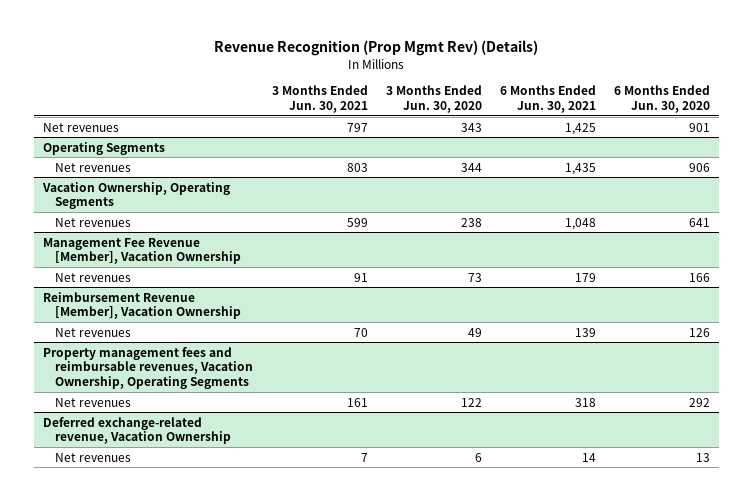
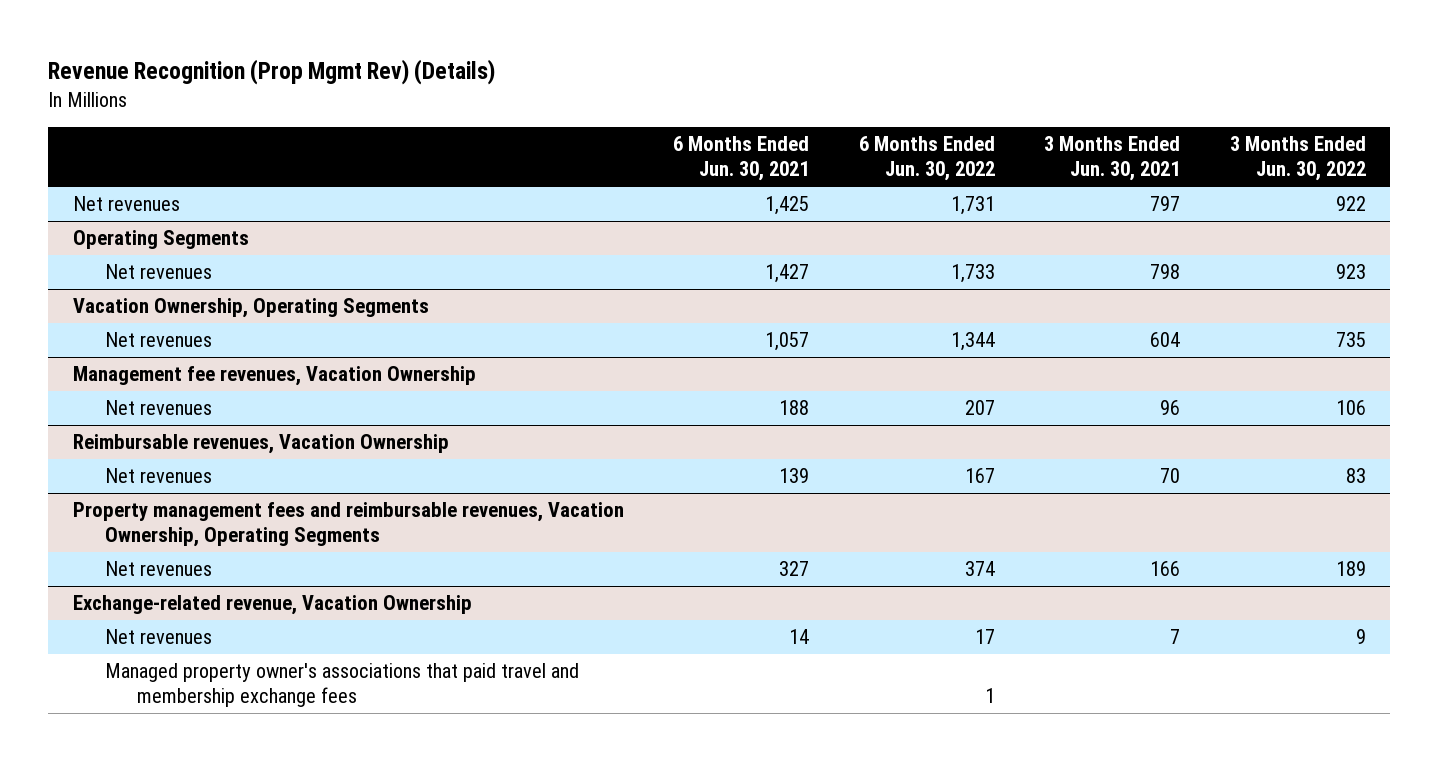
- | 3 Months Ended Jun. 30, 2021 | 3 Months Ended Jun. 30, 2020 | 6 Months Ended Jun. 30, 2021 | 6 Months Ended Jun. 30, 2020
+ | 6 Months Ended Jun. 30, 2021 | 6 Months Ended Jun. 30, 2022 | 3 Months Ended Jun. 30, 2021 | 3 Months Ended Jun. 30, 2022
@ Operating Segments
- Net revenues | 803 | 344 | 1,435 | 906
+ Net revenues | 1,427 | 1,733 | 798 | 923
@ Vacation Ownership, Operating Segments
- Net revenues | 599 | 238 | 1,048 | 641
- Management Fee Revenue [Member], Vacation Ownership
- Net revenues | 91 | 73 | 179 | 166
- Reimbursement Revenue [Member], Vacation Ownership
@ Vacation Ownership, Operating Segments
+ Net revenues | 1,057 | 1,344 | 604 | 735
+ Management fee revenues, Vacation Ownership
+ Net revenues | 188 | 207 | 96 | 106
+ Reimbursable revenues, Vacation Ownership
@ Property management fees and reimbursable revenues, Vacation Ownership, Operating Segments
- Net revenues | 161 | 122 | 318 | 292
- Deferred exchange-related revenue, Vacation Ownership
@ Property management fees and reimbursable revenues, Vacation Ownership, Operating Segments
+ Net revenues | 327 | 374 | 166 | 189
+ Exchange-related revenue, Vacation Ownership
+ Managed property owner's associations that paid travel and membership exchange fees | | 1 | |

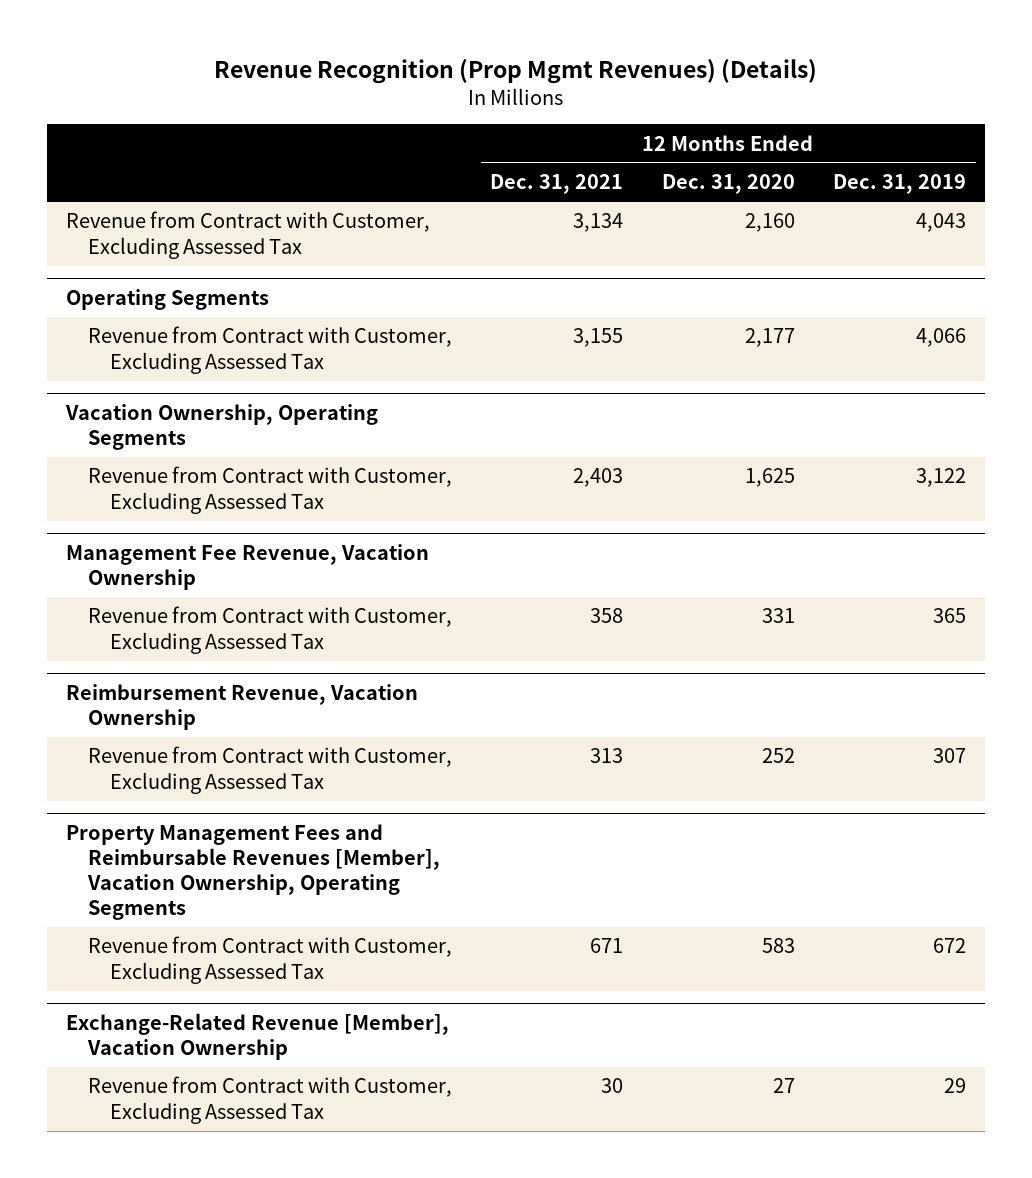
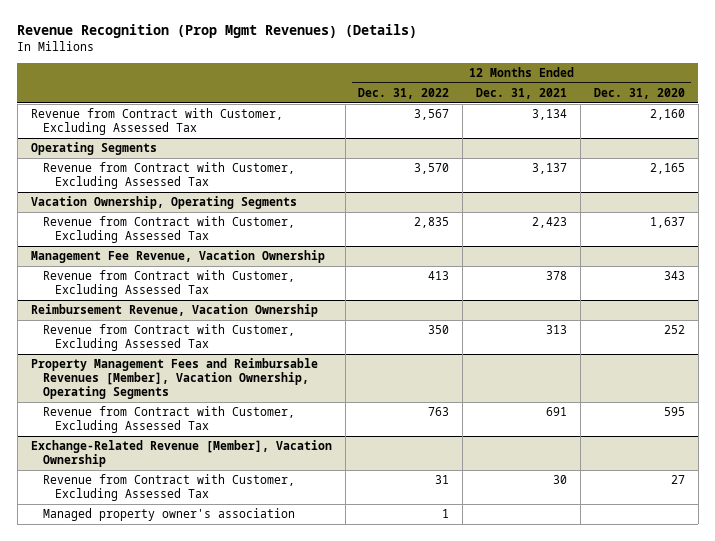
- | 12 Months Ended Dec. 31, 2021 | 12 Months Ended Dec. 31, 2020 | 12 Months Ended Dec. 31, 2019
+ | 12 Months Ended Dec. 31, 2022 | 12 Months Ended Dec. 31, 2021 | 12 Months Ended Dec. 31, 2020
@ Operating Segments
- Revenue from Contract with Customer, Excluding Assessed Tax | 3,155 | 2,177 | 4,066
+ Revenue from Contract with Customer, Excluding Assessed Tax | 3,570 | 3,137 | 2,165
@ Vacation Ownership, Operating Segments
- Revenue from Contract with Customer, Excluding Assessed Tax | 2,403 | 1,625 | 3,122
+ Revenue from Contract with Customer, Excluding Assessed Tax | 2,835 | 2,423 | 1,637
@ Management Fee Revenue, Vacation Ownership
- Revenue from Contract with Customer, Excluding Assessed Tax | 358 | 331 | 365
+ Revenue from Contract with Customer, Excluding Assessed Tax | 413 | 378 | 343
@ Property Management Fees and Reimbursable Revenues [Member], Vacation Ownership, Operating Segments
- Revenue from Contract with Customer, Excluding Assessed Tax | 671 | 583 | 672
+ Revenue from Contract with Customer, Excluding Assessed Tax | 763 | 691 | 595
@ Exchange-Related Revenue [Member], Vacation Ownership
+ Managed property owner's association | 1 | |

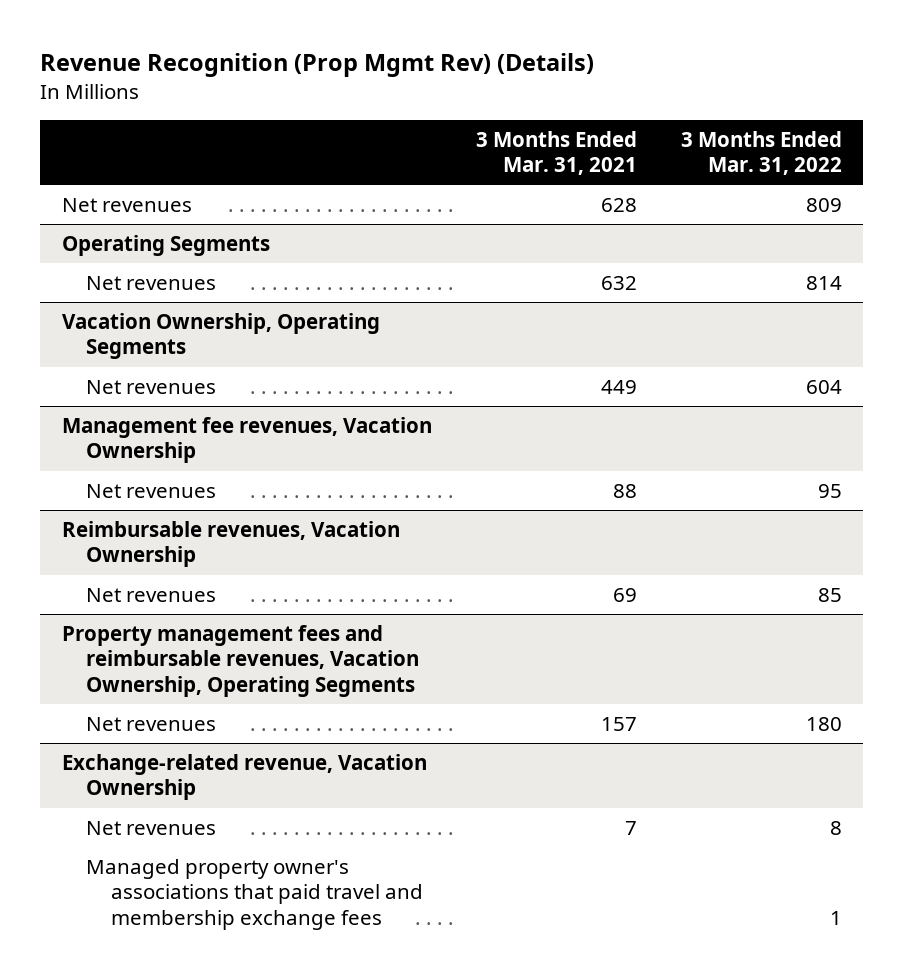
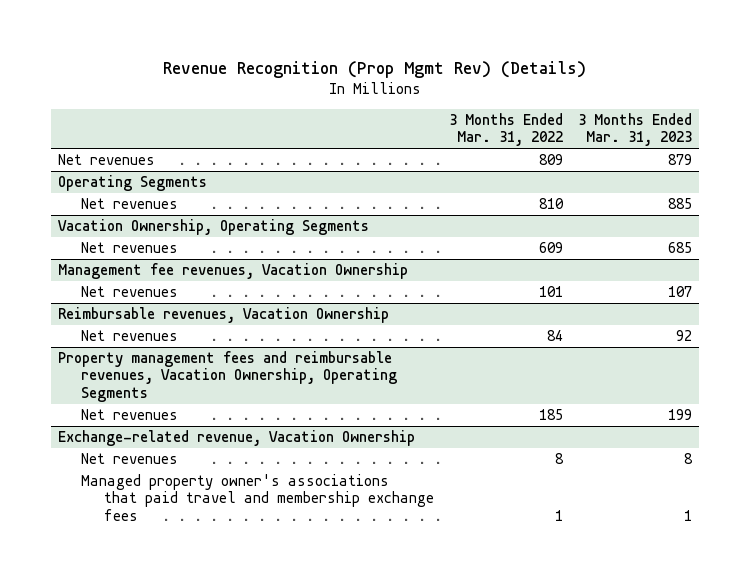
- | 3 Months Ended Mar. 31, 2021 | 3 Months Ended Mar. 31, 2022
+ | 3 Months Ended Mar. 31, 2022 | 3 Months Ended Mar. 31, 2023
@ Operating Segments
- Net revenues | 632 | 814
+ Net revenues | 810 | 885
@ Vacation Ownership, Operating Segments
- Net revenues | 449 | 604
+ Net revenues | 609 | 685
@ Management fee revenues, Vacation Ownership
- Net revenues | 88 | 95
+ Net revenues | 101 | 107
@ Reimbursable revenues, Vacation Ownership
- Net revenues | 69 | 85
+ Net revenues | 84 | 92
@ Property management fees and reimbursable revenues, Vacation Ownership, Operating Segments
- Net revenues | 157 | 180
+ Net revenues | 185 | 199

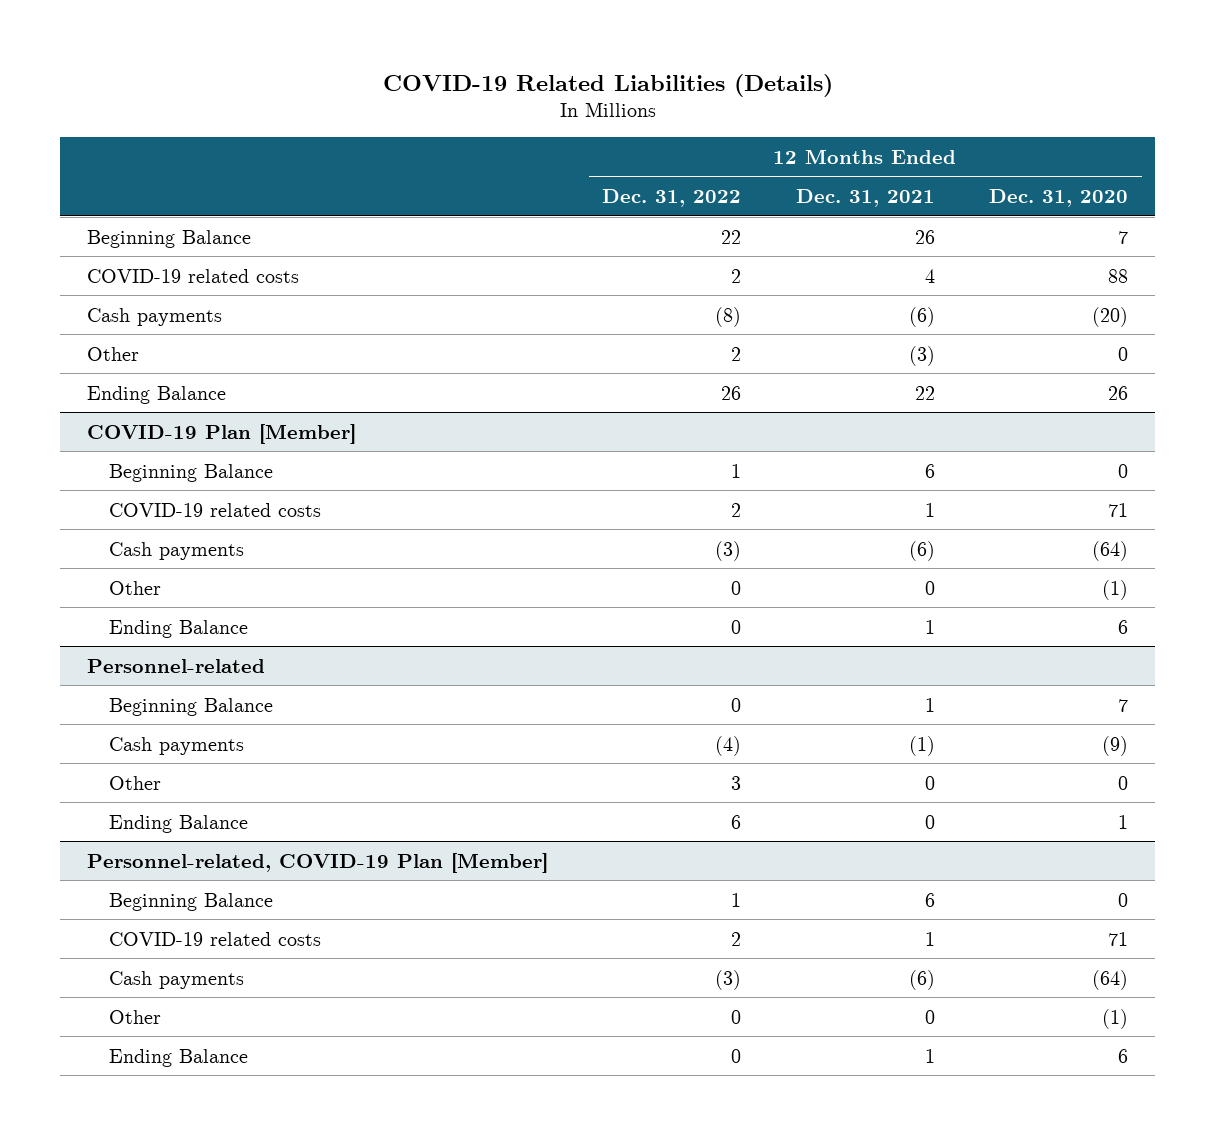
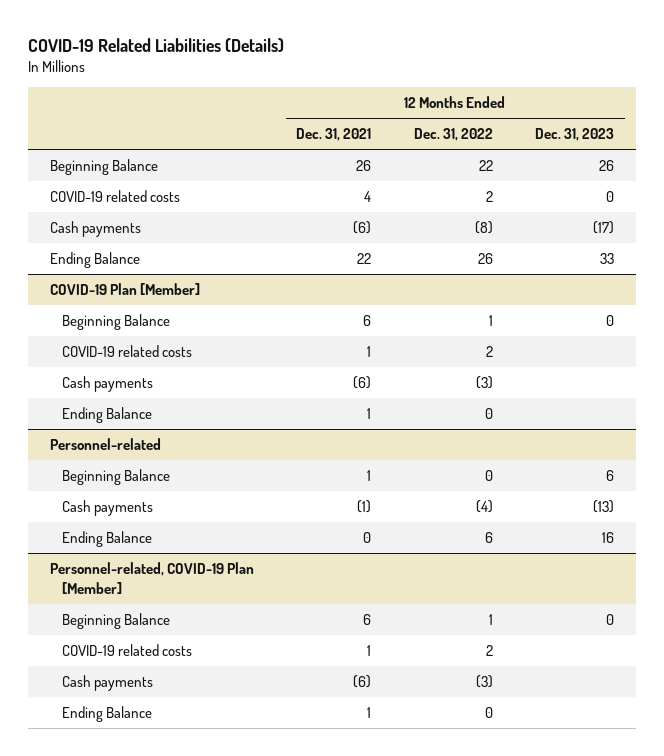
- | 12 Months Ended Dec. 31, 2022 | 12 Months Ended Dec. 31, 2021 | 12 Months Ended Dec. 31, 2020
+ | 12 Months Ended Dec. 31, 2021 | 12 Months Ended Dec. 31, 2022 | 12 Months Ended Dec. 31, 2023
- Other | 2 | (3) | 0
@ COVID-19 Plan [Member]
- Other | 0 | 0 | (1)
@ Personnel-related
- Other | 3 | 0 | 0
@ Personnel-related, COVID-19 Plan [Member]
- Other | 0 | 0 | (1)

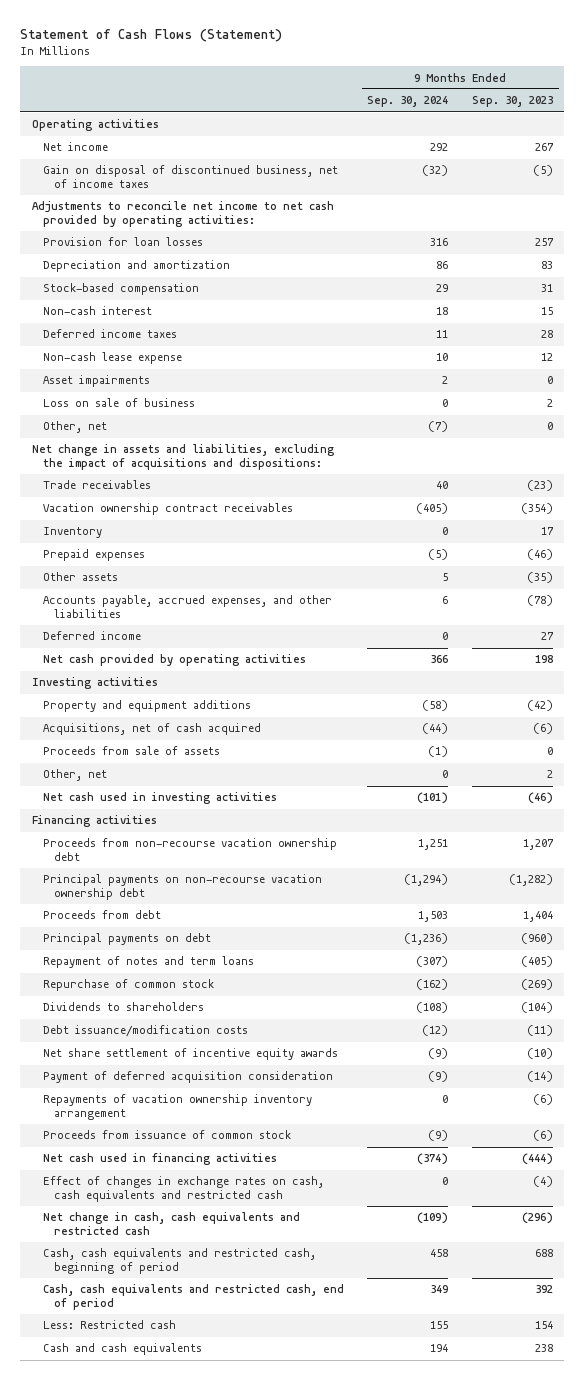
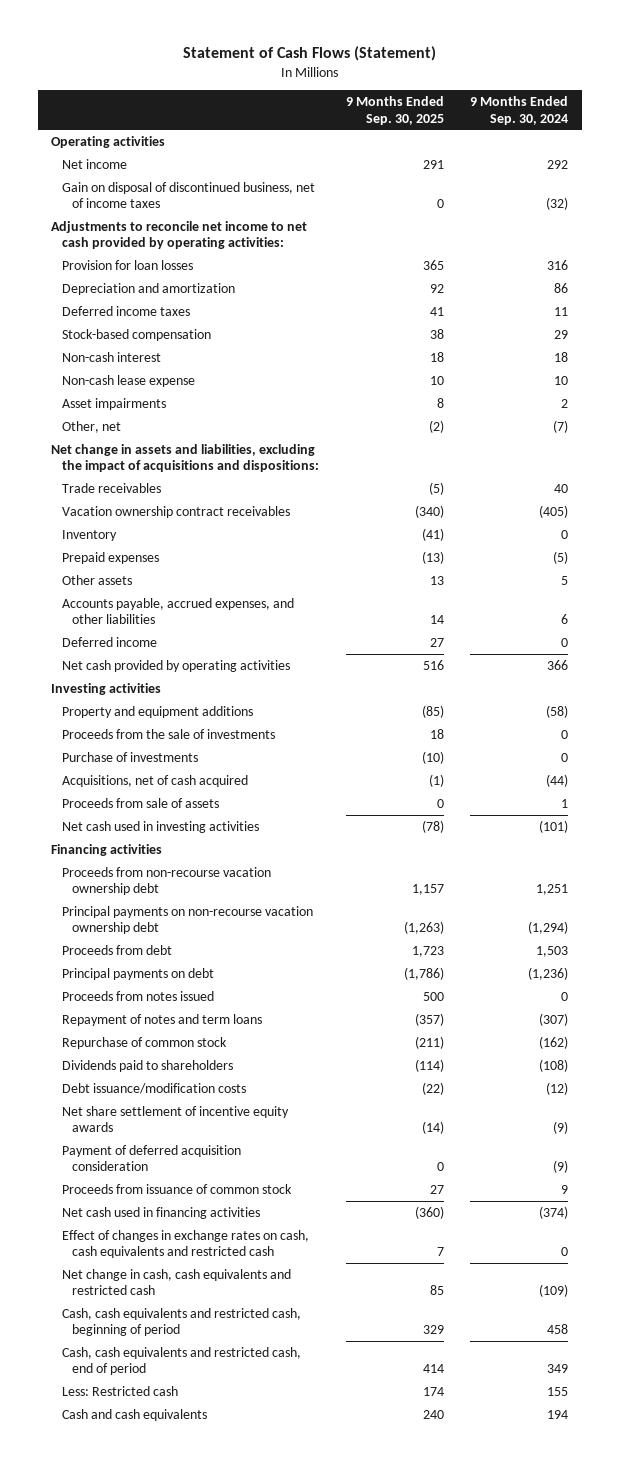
- | 9 Months Ended Sep. 30, 2024 | 9 Months Ended Sep. 30, 2023
+ | 9 Months Ended Sep. 30, 2025 | 9 Months Ended Sep. 30, 2024
moved up: Deferred income taxes | 41 | 11
- Loss on sale of business | 0 | 2
+ Proceeds from the sale of investments | 18 | 0
+ Purchase of investments | (10) | 0
- Proceeds from sale of assets | (1) | 0
- Other, net | 0 | 2
+ Proceeds from sale of assets | 0 | 1
+ Proceeds from notes issued | 500 | 0
- Dividends to shareholders | (108) | (104)
+ Dividends paid to shareholders | (114) | (108)
- Repayments of vacation ownership inventory arrangement | 0 | (6)
- Proceeds from issuance of common stock | (9) | (6)
+ Proceeds from issuance of common stock | 27 | 9

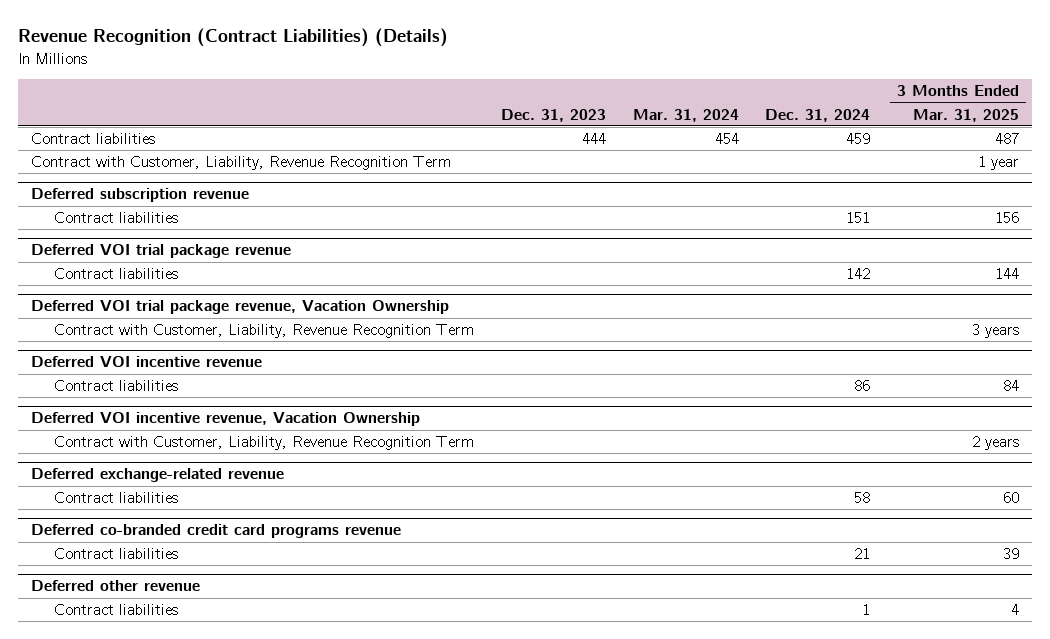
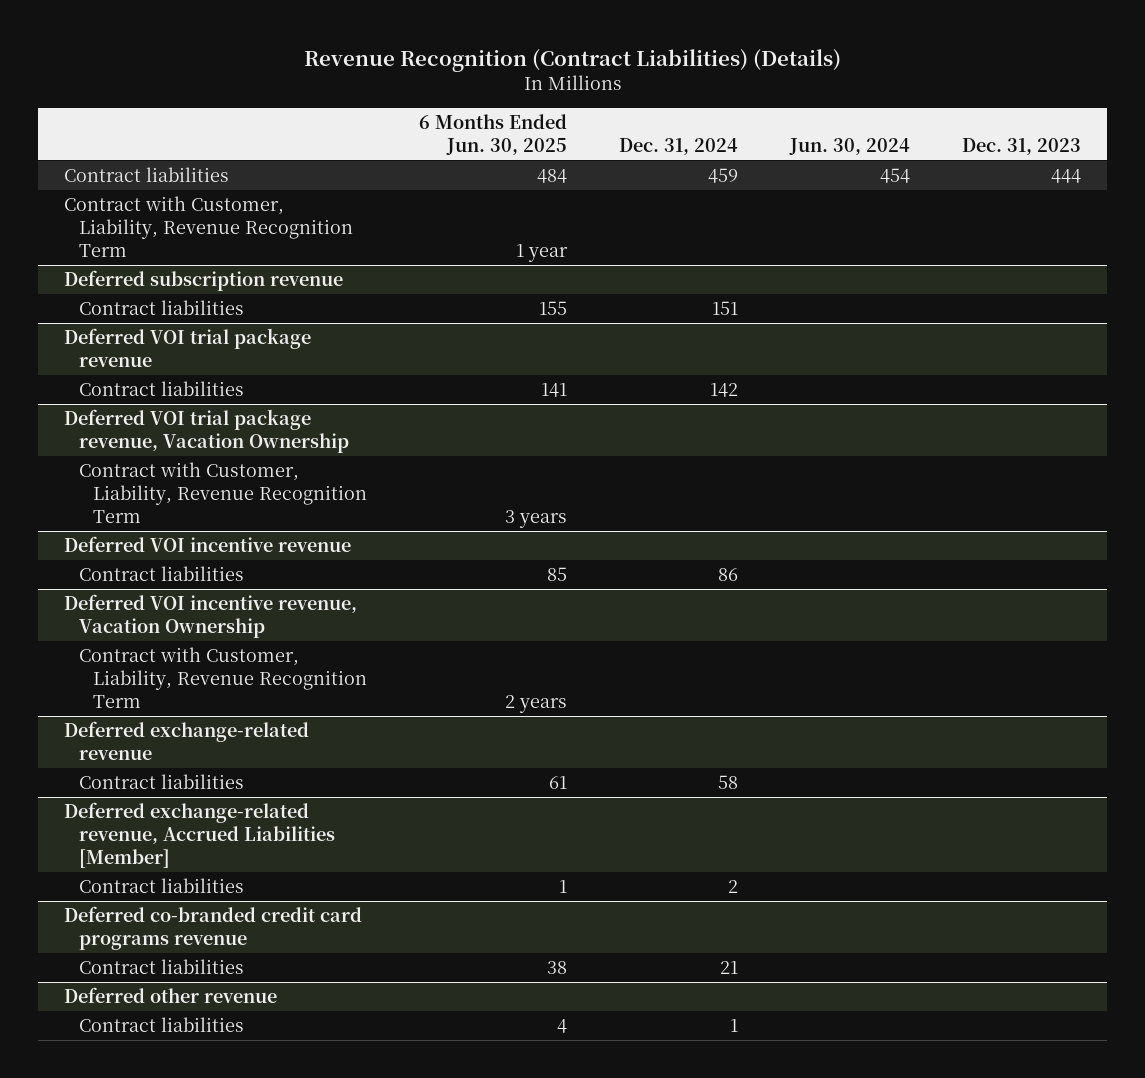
- | Dec. 31, 2023 | Mar. 31, 2024 | Dec. 31, 2024 | 3 Months Ended Mar. 31, 2025
+ | 6 Months Ended Jun. 30, 2025 | Dec. 31, 2024 | Jun. 30, 2024 | Dec. 31, 2023
+ Deferred exchange-related revenue, Accrued Liabilities [Member]
+ Contract liabilities | 1 | 2 | |

